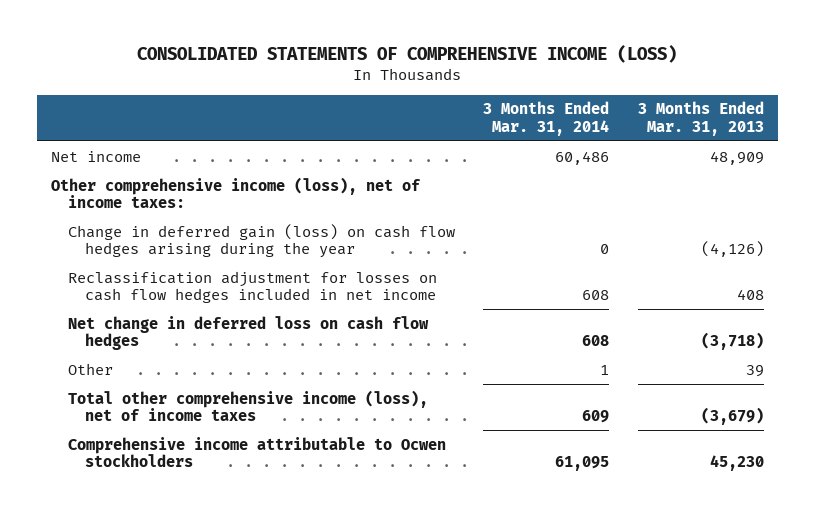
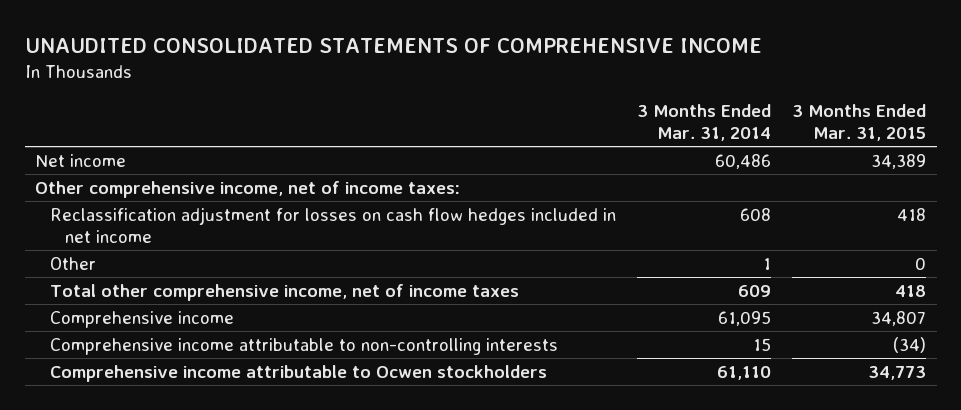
- CONSOLIDATED STATEMENTS OF COMPREHENSIVE INCOME (LOSS)
+ UNAUDITED CONSOLIDATED STATEMENTS OF COMPREHENSIVE INCOME
- | 3 Months Ended Mar. 31, 2014 | 3 Months Ended Mar. 31, 2013
+ | 3 Months Ended Mar. 31, 2014 | 3 Months Ended Mar. 31, 2015
- Other comprehensive income (loss), net of income taxes:
- Change in deferred gain (loss) on cash flow hedges arising during the year | 0 | (4,126)
+ Other comprehensive income, net of income taxes:
- Net change in deferred loss on cash flow hedges | 608 | (3,718)
- Total other comprehensive income (loss), net of income taxes | 609 | (3,679)
- Comprehensive income attributable to Ocwen stockholders | 61,095 | 45,230
+ Total other comprehensive income, net of income taxes | 609 | 418
+ Comprehensive income | 61,095 | 34,807
+ Comprehensive income attributable to non-controlling interests | 15 | (34)
+ Comprehensive income attributable to Ocwen stockholders | 61,110 | 34,773

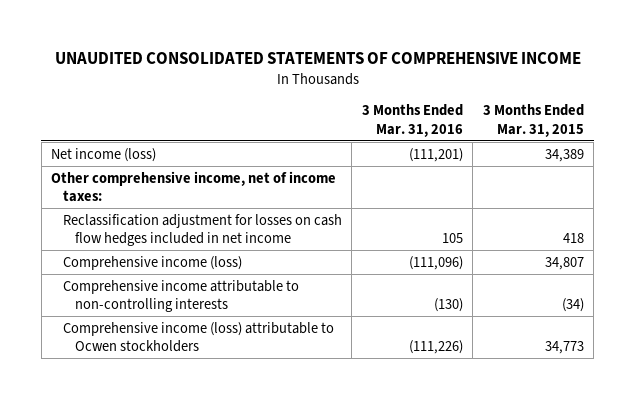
- | 3 Months Ended Mar. 31, 2014 | 3 Months Ended Mar. 31, 2015
+ | 3 Months Ended Mar. 31, 2016 | 3 Months Ended Mar. 31, 2015
- Net income | 60,486 | 34,389
+ Net income (loss) | (111,201) | 34,389
- Other | 1 | 0
- Total other comprehensive income, net of income taxes | 609 | 418
- Comprehensive income | 61,095 | 34,807
+ Comprehensive income (loss) | (111,096) | 34,807
- Comprehensive income attributable to Ocwen stockholders | 61,110 | 34,773
+ Comprehensive income (loss) attributable to Ocwen stockholders | (111,226) | 34,773

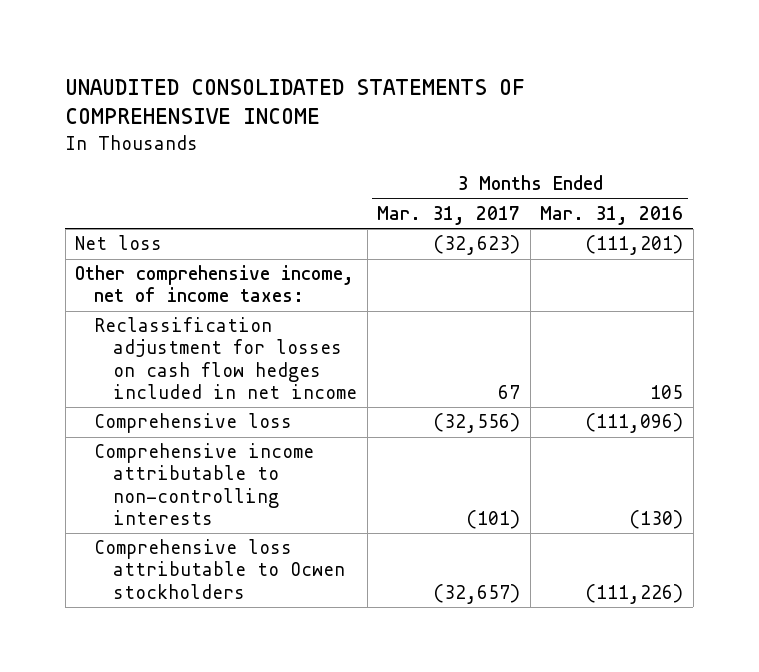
- | 3 Months Ended Mar. 31, 2016 | 3 Months Ended Mar. 31, 2015
+ | 3 Months Ended Mar. 31, 2017 | 3 Months Ended Mar. 31, 2016
- Net income (loss) | (111,201) | 34,389
+ Net loss | (32,623) | (111,201)
- Comprehensive income (loss) | (111,096) | 34,807
+ Comprehensive loss | (32,556) | (111,096)
- Comprehensive income (loss) attributable to Ocwen stockholders | (111,226) | 34,773
+ Comprehensive loss attributable to Ocwen stockholders | (32,657) | (111,226)

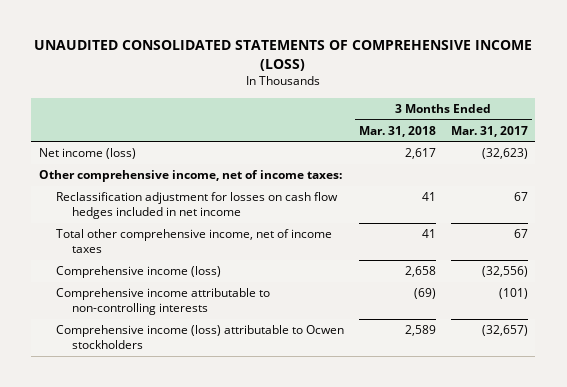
- UNAUDITED CONSOLIDATED STATEMENTS OF COMPREHENSIVE INCOME
+ UNAUDITED CONSOLIDATED STATEMENTS OF COMPREHENSIVE INCOME (LOSS)
- | 3 Months Ended Mar. 31, 2017 | 3 Months Ended Mar. 31, 2016
+ | 3 Months Ended Mar. 31, 2018 | 3 Months Ended Mar. 31, 2017
- Net loss | (32,623) | (111,201)
+ Net income (loss) | 2,617 | (32,623)
- Comprehensive loss | (32,556) | (111,096)
+ Total other comprehensive income, net of income taxes | 41 | 67
+ Comprehensive income (loss) | 2,658 | (32,556)
- Comprehensive loss attributable to Ocwen stockholders | (32,657) | (111,226)
+ Comprehensive income (loss) attributable to Ocwen stockholders | 2,589 | (32,657)

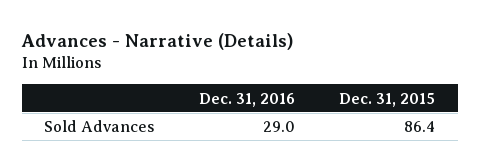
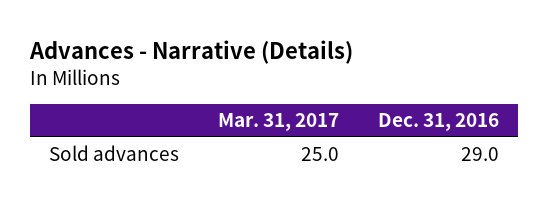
- | Dec. 31, 2016 | Dec. 31, 2015
+ | Mar. 31, 2017 | Dec. 31, 2016
- Sold Advances | 29.0 | 86.4
+ Sold advances | 25.0 | 29.0

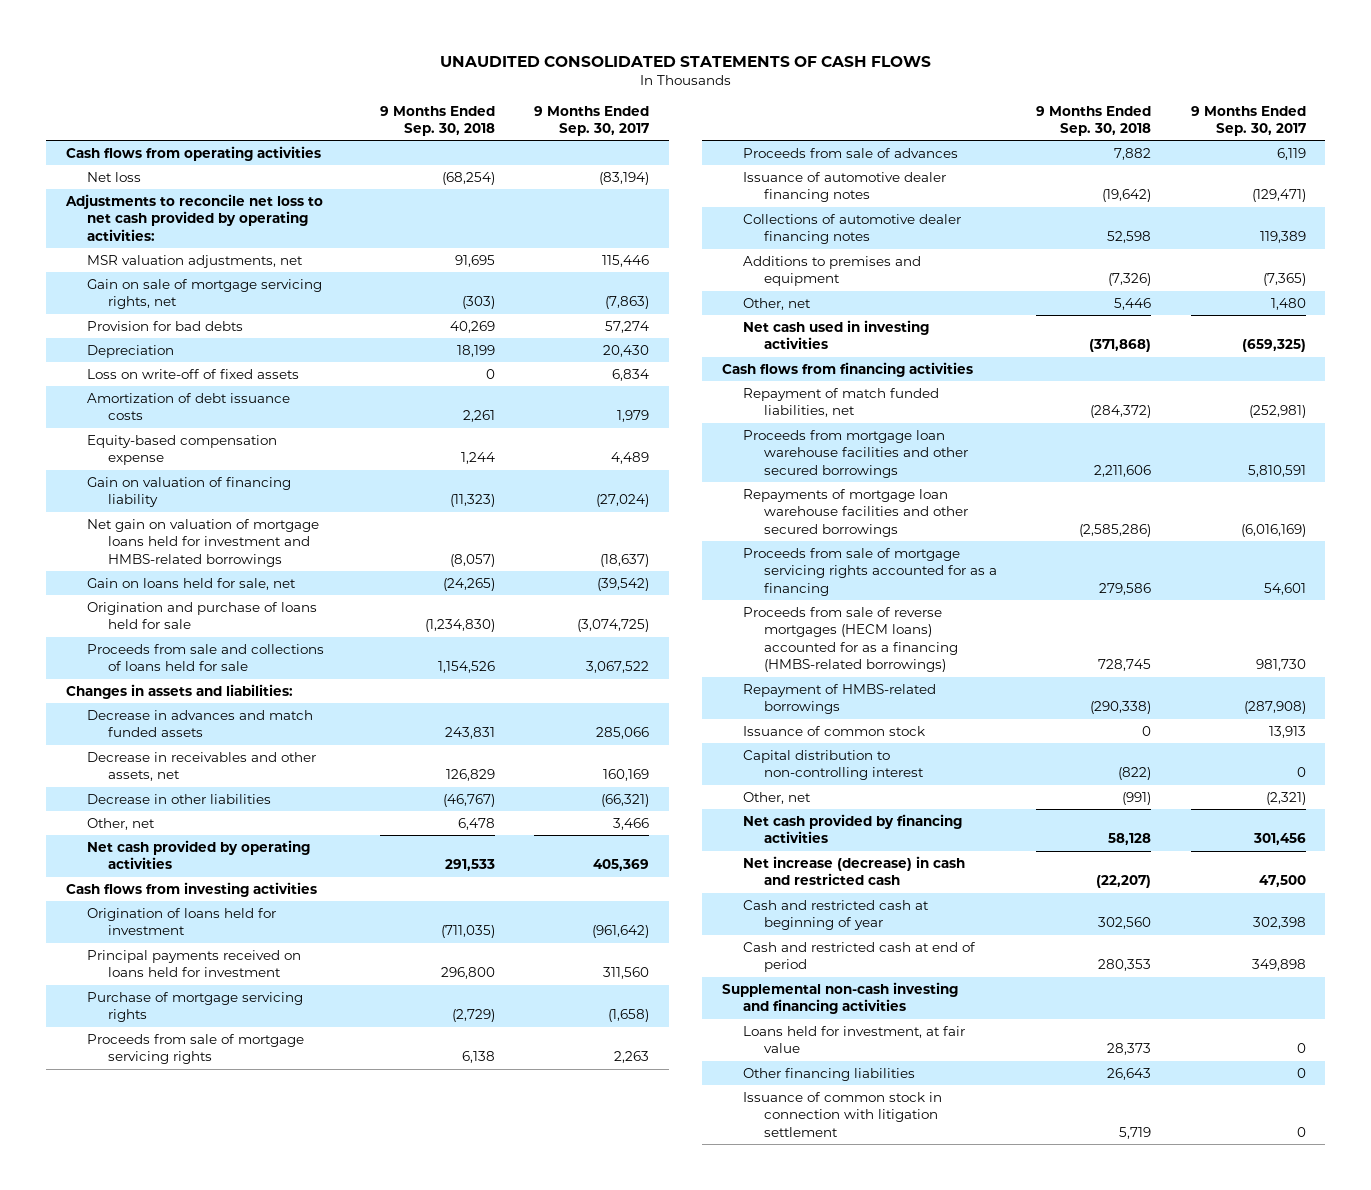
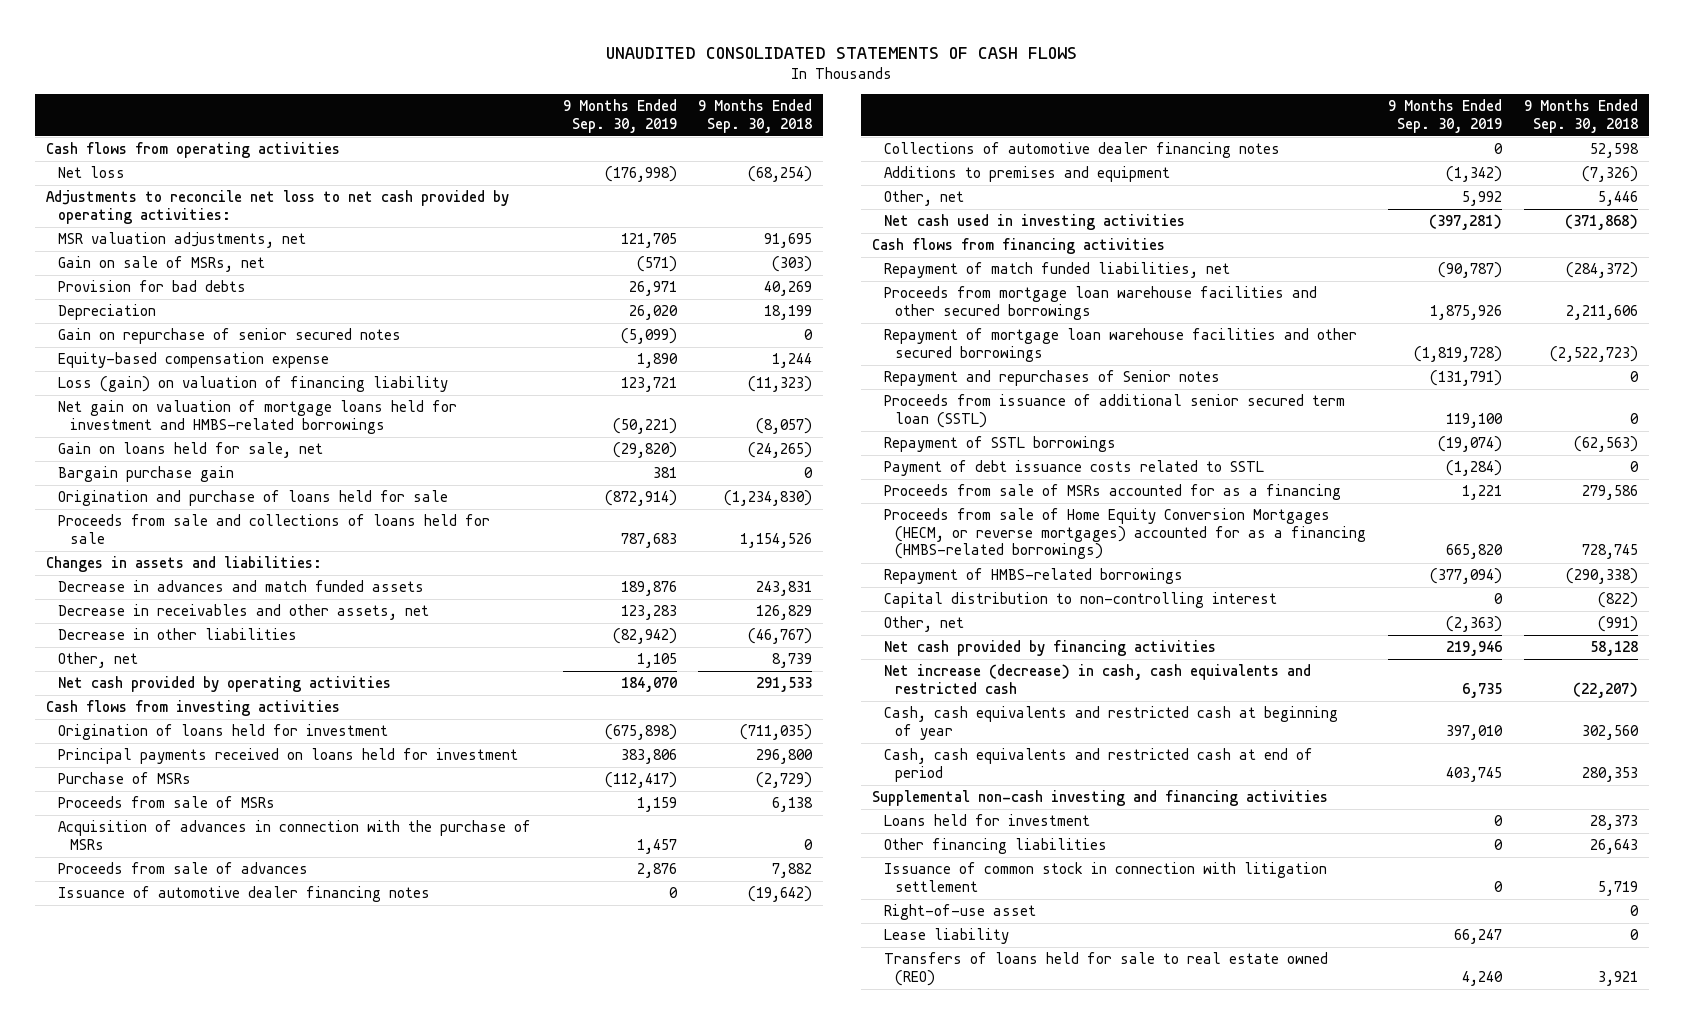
- | 9 Months Ended Sep. 30, 2018 | 9 Months Ended Sep. 30, 2017
+ | 9 Months Ended Sep. 30, 2019 | 9 Months Ended Sep. 30, 2018
- Gain on sale of mortgage servicing rights, net | (303) | (7,863)
+ Gain on sale of MSRs, net | (571) | (303)
- Loss on write-off of fixed assets | 0 | 6,834
- Amortization of debt issuance costs | 2,261 | 1,979
+ Gain on repurchase of senior secured notes | (5,099) | 0
- Gain on valuation of financing liability | (11,323) | (27,024)
+ Loss (gain) on valuation of financing liability | 123,721 | (11,323)
+ Bargain purchase gain | 381 | 0
- Other, net | 6,478 | 3,466
+ Other, net | 1,105 | 8,739
- Purchase of mortgage servicing rights | (2,729) | (1,658)
- Proceeds from sale of mortgage servicing rights | 6,138 | 2,263
+ Purchase of MSRs | (112,417) | (2,729)
+ Proceeds from sale of MSRs | 1,159 | 6,138
+ Acquisition of advances in connection with the purchase of MSRs | 1,457 | 0
- Repayments of mortgage loan warehouse facilities and other secured borrowings | (2,585,286) | (6,016,169)
- Proceeds from sale of mortgage servicing rights accounted for as a financing | 279,586 | 54,601
- Proceeds from sale of reverse mortgages (HECM loans) accounted for as a financing (HMBS-related borrowings) | 728,745 | 981,730
+ Repayment of mortgage loan warehouse facilities and other secured borrowings | (1,819,728) | (2,522,723)
+ Repayment and repurchases of Senior notes | (131,791) | 0
+ Proceeds from issuance of additional senior secured term loan (SSTL) | 119,100 | 0
+ Repayment of SSTL borrowings | (19,074) | (62,563)
+ Payment of debt issuance costs related to SSTL | (1,284) | 0
+ Proceeds from sale of MSRs accounted for as a financing | 1,221 | 279,586
+ Proceeds from sale of Home Equity Conversion Mortgages (HECM, or reverse mortgages) accounted for as a financing (HMBS-related borrowings) | 665,820 | 728,745
- Issuance of common stock | 0 | 13,913
- Net increase (decrease) in cash and restricted cash | (22,207) | 47,500
- Cash and restricted cash at beginning of year | 302,560 | 302,398
- Cash and restricted cash at end of period | 280,353 | 349,898
+ Net increase (decrease) in cash, cash equivalents and restricted cash | 6,735 | (22,207)
+ Cash, cash equivalents and restricted cash at beginning of year | 397,010 | 302,560
+ Cash, cash equivalents and restricted cash at end of period | 403,745 | 280,353
- Loans held for investment, at fair value | 28,373 | 0
+ Loans held for investment | 0 | 28,373
+ Right-of-use asset | | 0
+ Lease liability | 66,247 | 0
+ Transfers of loans held for sale to real estate owned (REO) | 4,240 | 3,921

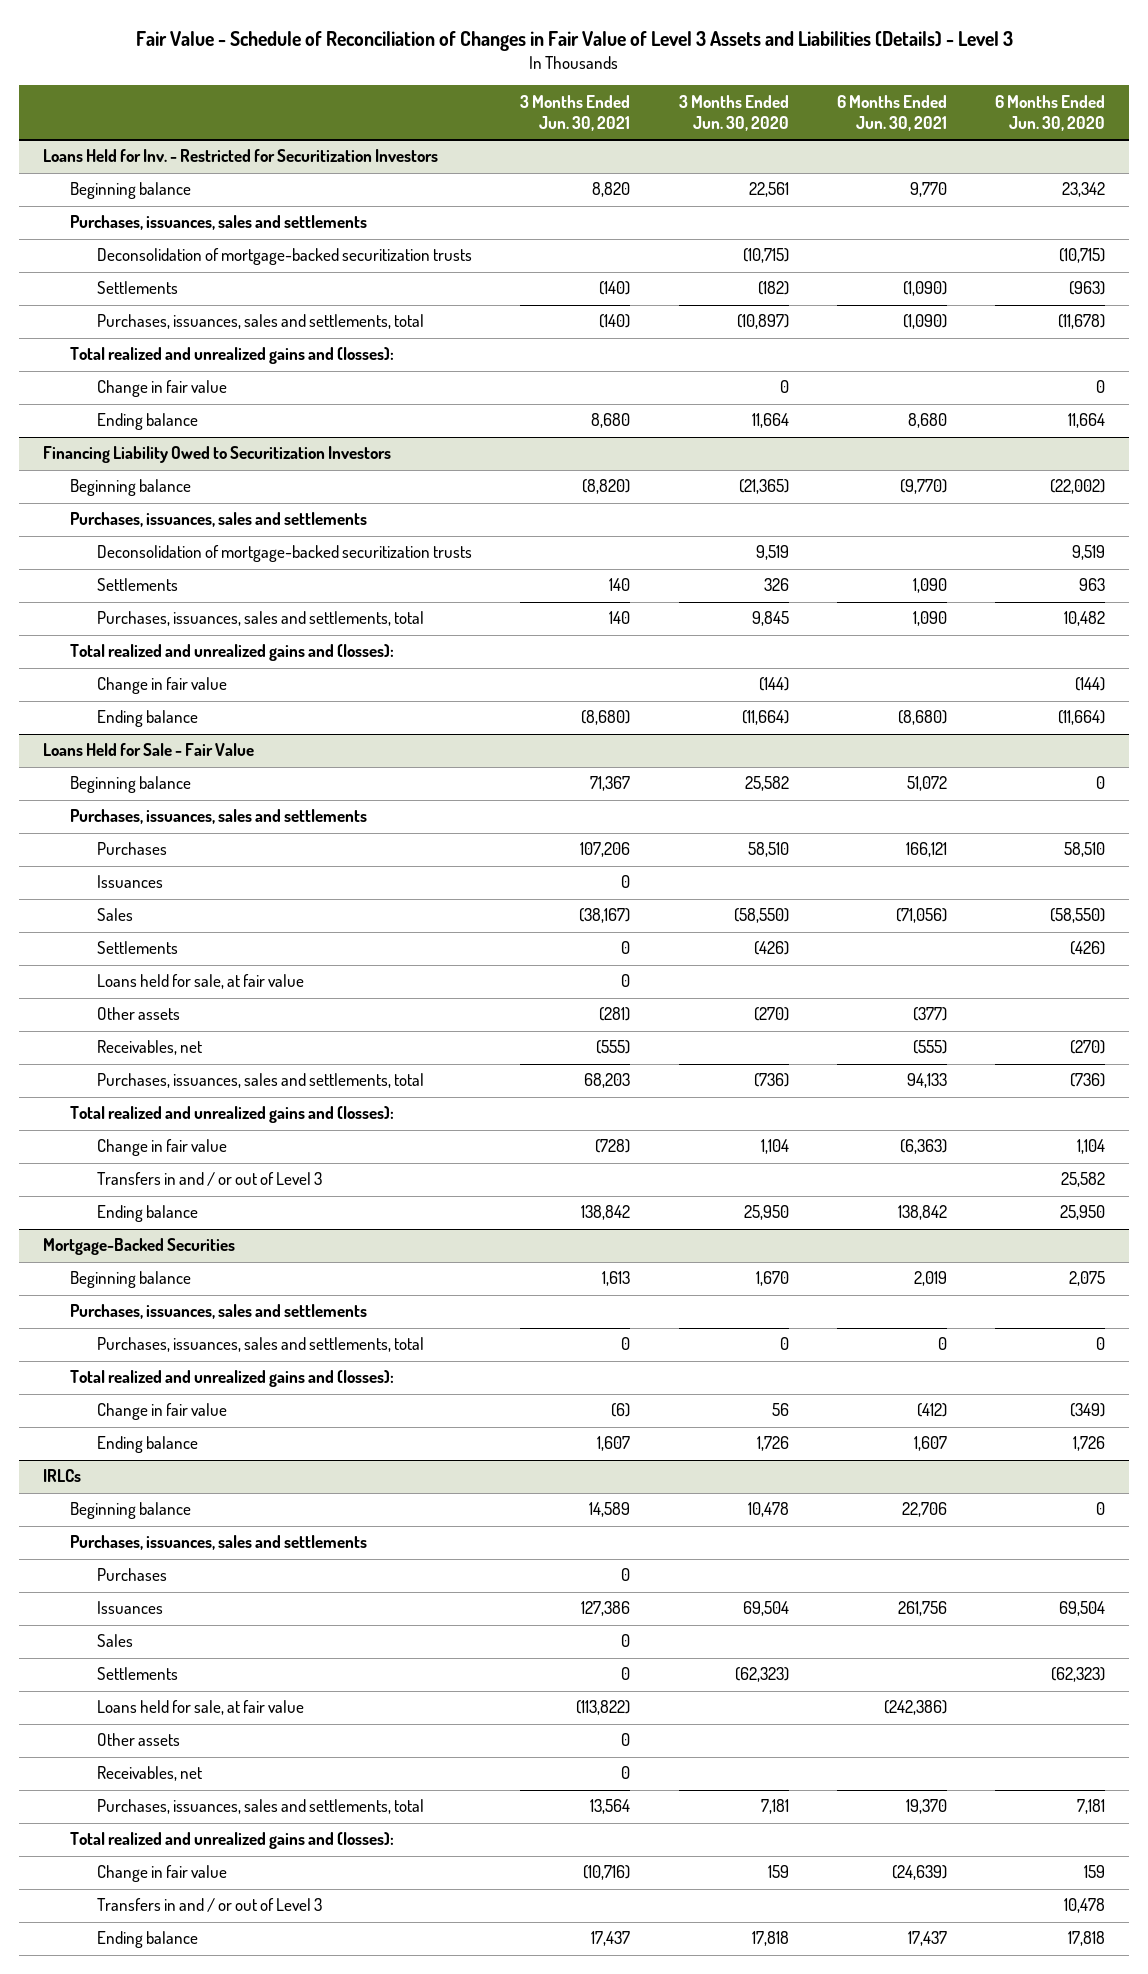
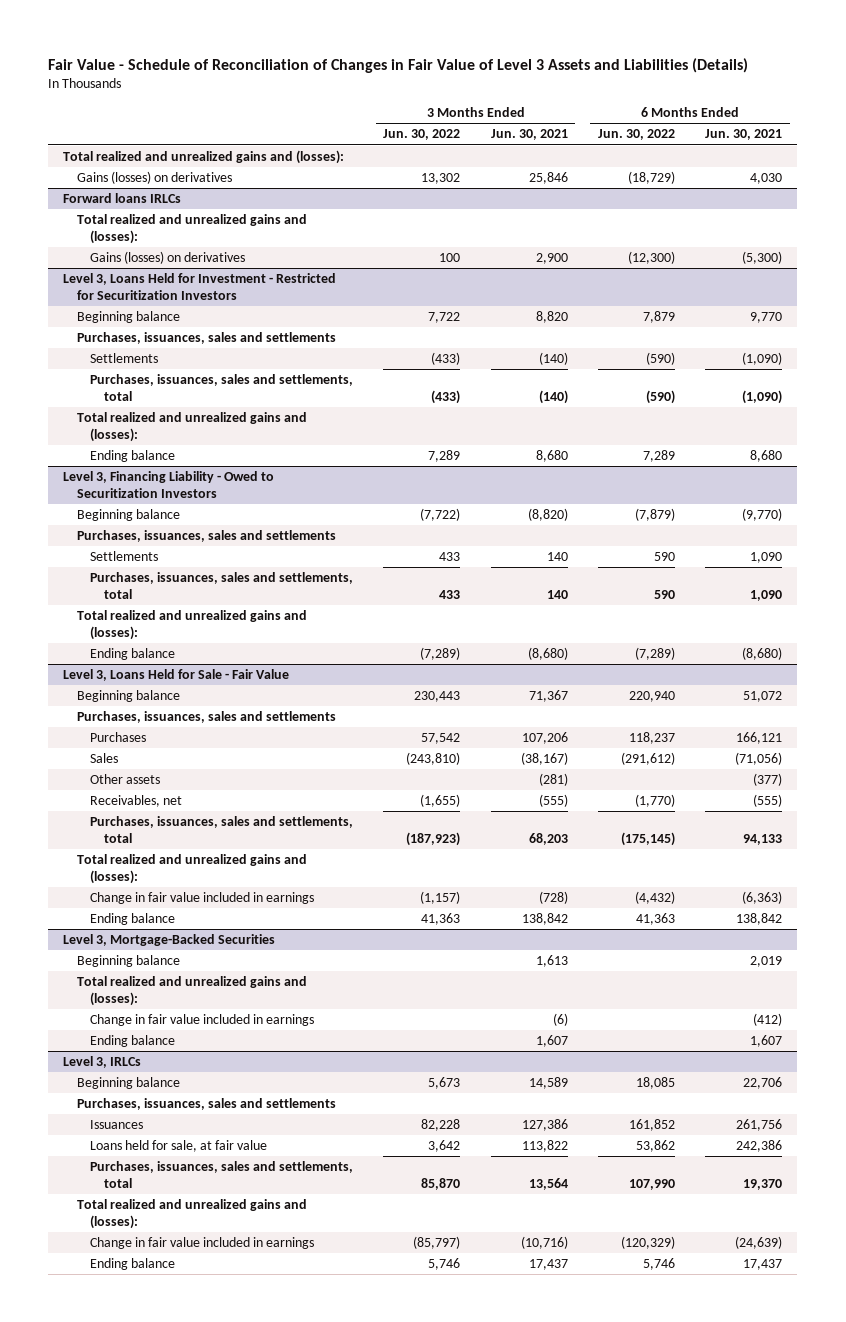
- Fair Value - Schedule of Reconciliation of Changes in Fair Value of Level 3 Assets and Liabilities (Details) - Level 3
+ Fair Value - Schedule of Reconciliation of Changes in Fair Value of Level 3 Assets and Liabilities (Details)
- | 3 Months Ended Jun. 30, 2021 | 3 Months Ended Jun. 30, 2020 | 6 Months Ended Jun. 30, 2021 | 6 Months Ended Jun. 30, 2020
+ | 3 Months Ended Jun. 30, 2022 | 3 Months Ended Jun. 30, 2021 | 6 Months Ended Jun. 30, 2022 | 6 Months Ended Jun. 30, 2021
- Loans Held for Inv. - Restricted for Securitization Investors
+ Total realized and unrealized gains and (losses):
+ Gains (losses) on derivatives | 13,302 | 25,846 | (18,729) | 4,030
+ Forward loans IRLCs
+ Total realized and unrealized gains and (losses):
+ Gains (losses) on derivatives | 100 | 2,900 | (12,300) | (5,300)
+ Level 3, Loans Held for Investment - Restricted for Securitization Investors
- Deconsolidation of mortgage-backed securitization trusts | | (10,715) | | (10,715)
- Change in fair value | | 0 | | 0
- Financing Liability Owed to Securitization Investors
+ Level 3, Financing Liability - Owed to Securitization Investors
- Deconsolidation of mortgage-backed securitization trusts | | 9,519 | | 9,519
- Change in fair value | | (144) | | (144)
- Loans Held for Sale - Fair Value
+ Level 3, Loans Held for Sale - Fair Value
- Issuances | 0 | | |
- Settlements | 0 | (426) | | (426)
- Loans held for sale, at fair value | 0 | | |
- Change in fair value | (728) | 1,104 | (6,363) | 1,104
- Transfers in and / or out of Level 3 | | | | 25,582
+ Change in fair value included in earnings | (1,157) | (728) | (4,432) | (6,363)
- Mortgage-Backed Securities
+ Level 3, Mortgage-Backed Securities
- Purchases, issuances, sales and settlements
- Purchases, issuances, sales and settlements, total | 0 | 0 | 0 | 0
- Change in fair value | (6) | 56 | (412) | (349)
+ Change in fair value included in earnings | | (6) | | (412)
- IRLCs
+ Level 3, IRLCs
- Purchases | 0 | | |
- Sales | 0 | | |
- Settlements | 0 | (62,323) | | (62,323)
- Loans held for sale, at fair value | (113,822) | | (242,386) |
- Other assets | 0 | | |
- Receivables, net | 0 | | |
+ Loans held for sale, at fair value | 3,642 | 113,822 | 53,862 | 242,386
- Change in fair value | (10,716) | 159 | (24,639) | 159
- Transfers in and / or out of Level 3 | | | | 10,478
+ Change in fair value included in earnings | (85,797) | (10,716) | (120,329) | (24,639)

